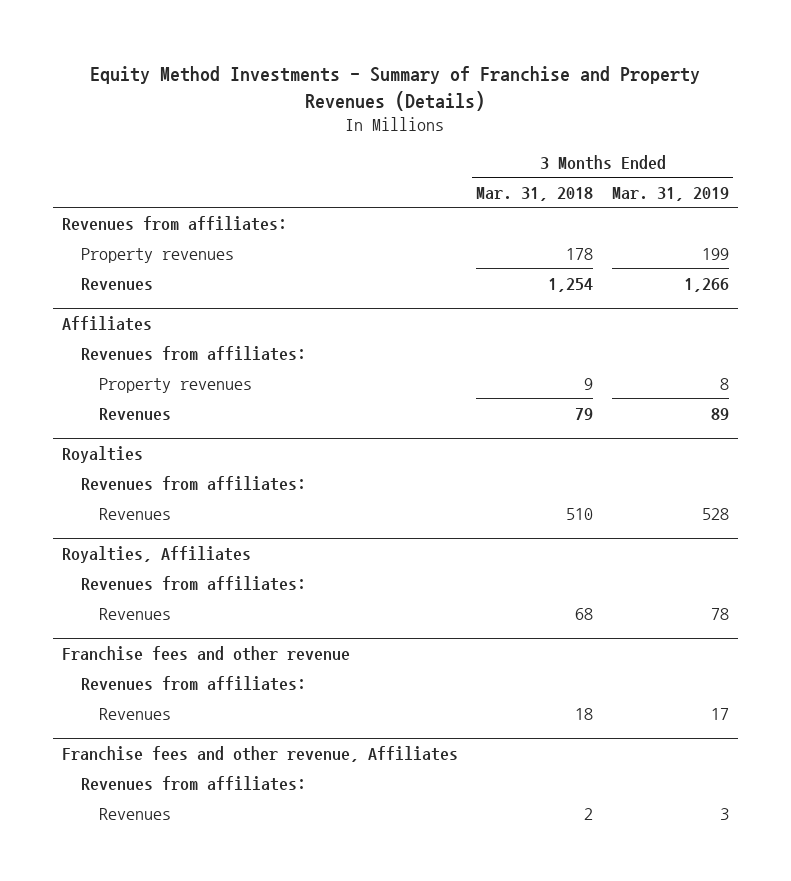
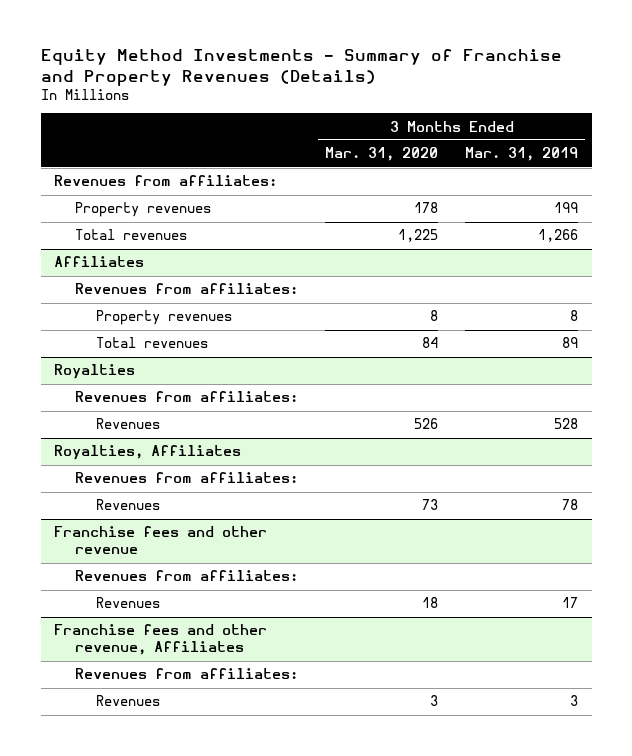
- | 3 Months Ended Mar. 31, 2018 | 3 Months Ended Mar. 31, 2019
+ | 3 Months Ended Mar. 31, 2020 | 3 Months Ended Mar. 31, 2019
- Revenues | 1,254 | 1,266
+ Total revenues | 1,225 | 1,266
@ Affiliates
- Revenues | 79 | 89
+ Total revenues | 84 | 89

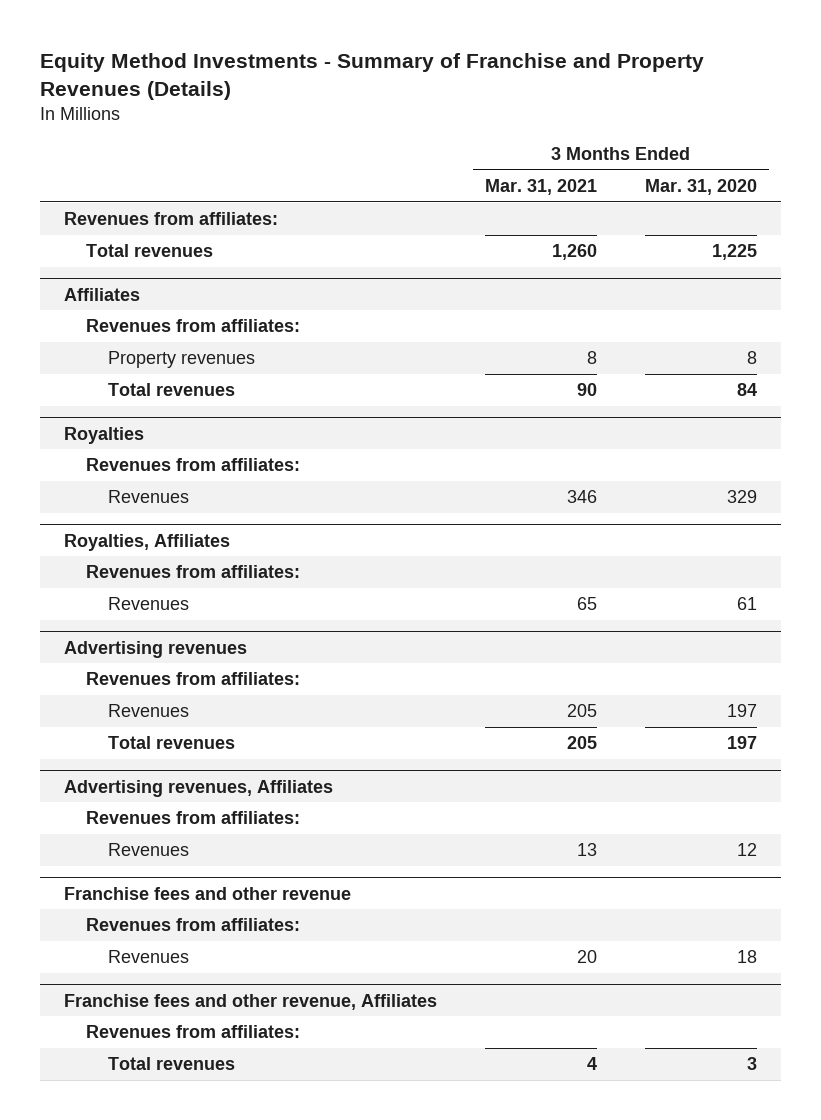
- | 3 Months Ended Mar. 31, 2020 | 3 Months Ended Mar. 31, 2019
+ | 3 Months Ended Mar. 31, 2021 | 3 Months Ended Mar. 31, 2020
- Property revenues | 178 | 199
@ Royalties
- Revenues | 526 | 528
+ Revenues | 346 | 329
@ Royalties, Affiliates
- Revenues | 73 | 78
+ Revenues | 65 | 61
+ Advertising revenues
+ Revenues from affiliates:
+ Revenues | 205 | 197
+ Total revenues | 205 | 197
+ Advertising revenues, Affiliates
+ Revenues from affiliates:
+ Revenues | 13 | 12
@ Franchise fees and other revenue, Affiliates
- Revenues | 3 | 3
+ Total revenues | 4 | 3

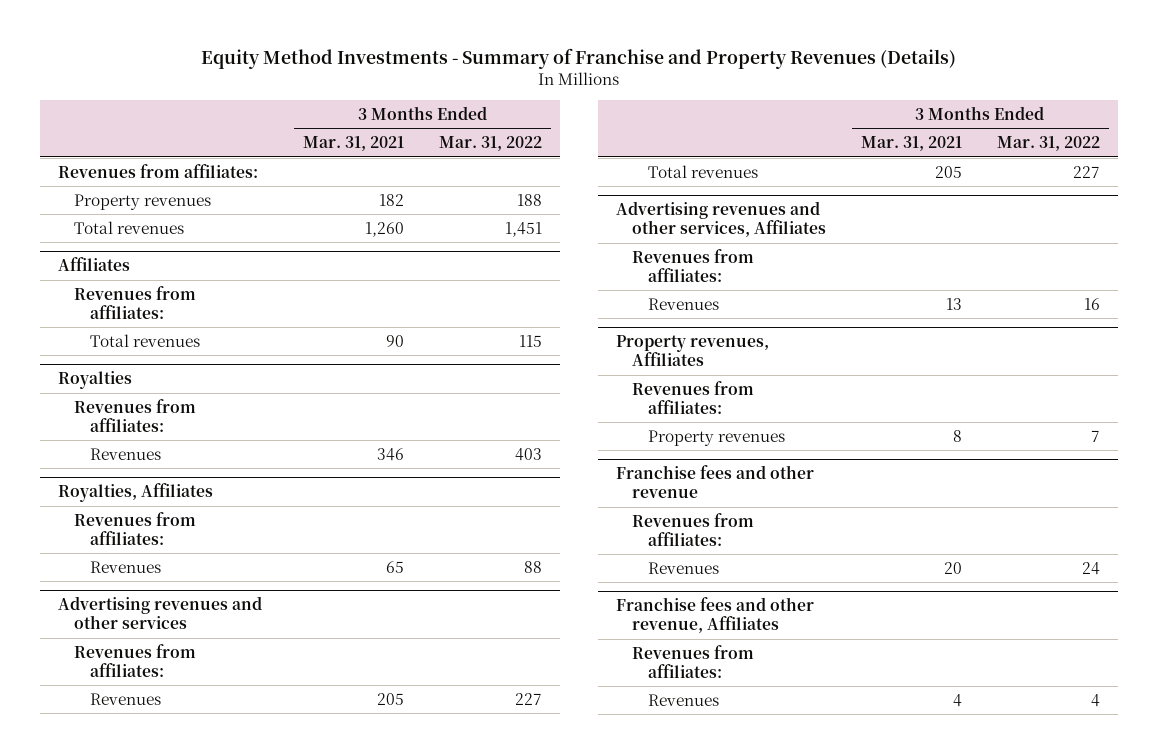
- | 3 Months Ended Mar. 31, 2021 | 3 Months Ended Mar. 31, 2020
+ | 3 Months Ended Mar. 31, 2021 | 3 Months Ended Mar. 31, 2022
+ Property revenues | 182 | 188
@ Affiliates
- Property revenues | 8 | 8
- Advertising revenues
+ Advertising revenues and other services
- Advertising revenues, Affiliates
+ Advertising revenues and other services, Affiliates
+ Property revenues, Affiliates
+ Revenues from affiliates:
+ Property revenues | 8 | 7
@ Franchise fees and other revenue, Affiliates
- Total revenues | 4 | 3
+ Revenues | 4 | 4

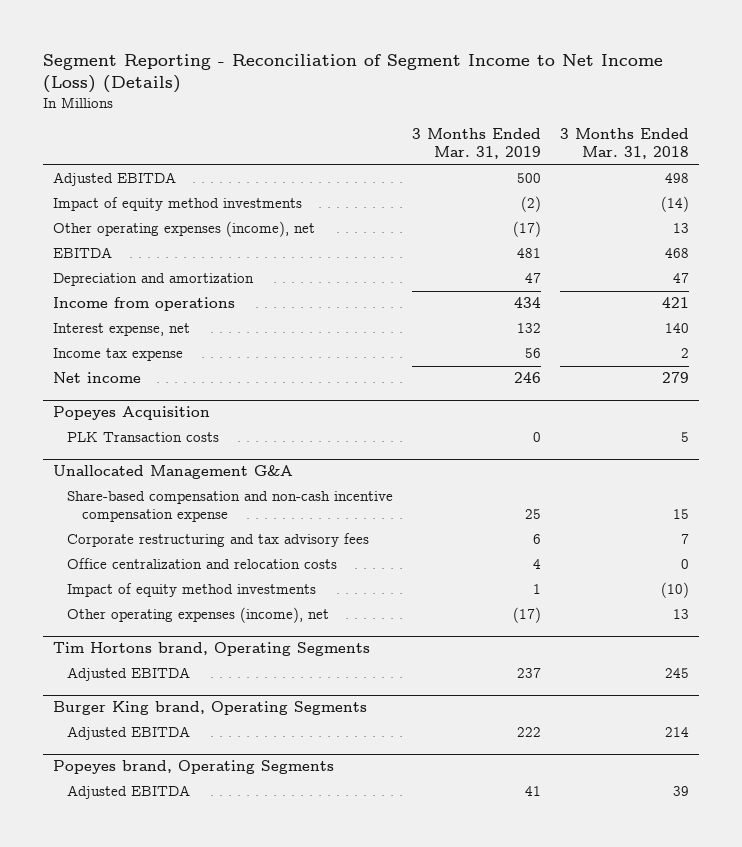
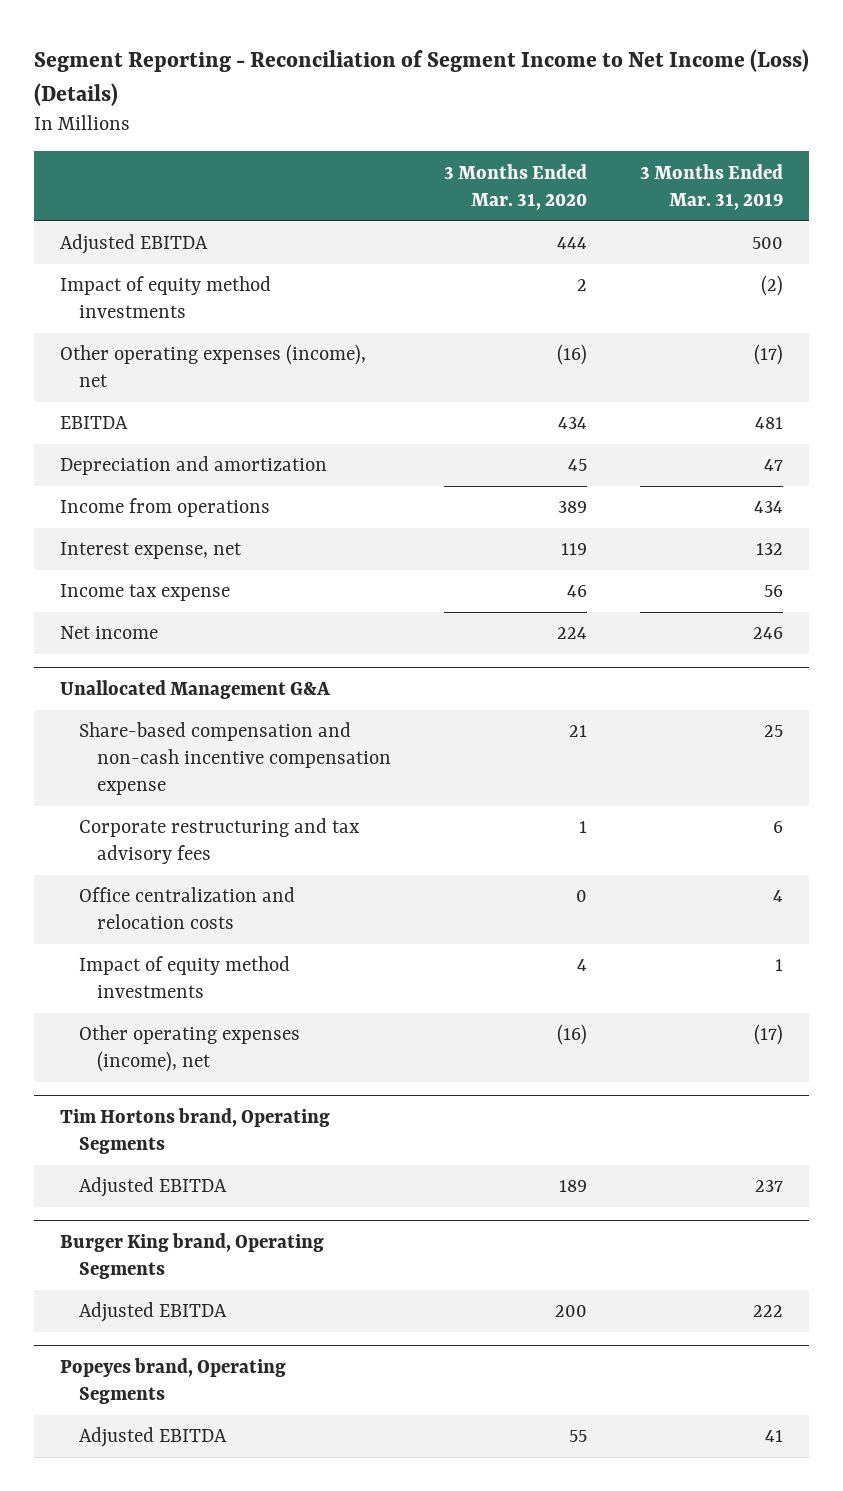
- | 3 Months Ended Mar. 31, 2019 | 3 Months Ended Mar. 31, 2018
+ | 3 Months Ended Mar. 31, 2020 | 3 Months Ended Mar. 31, 2019
- Popeyes Acquisition
- PLK Transaction costs | 0 | 5

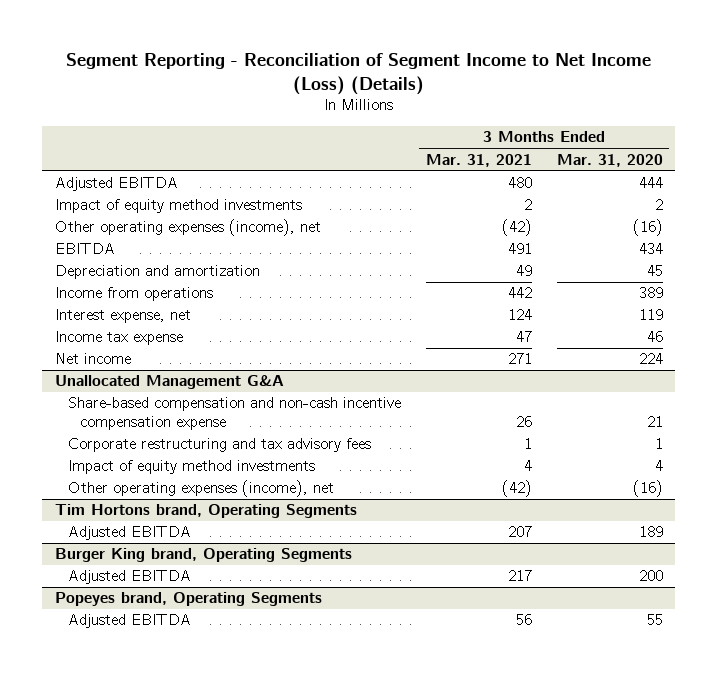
- | 3 Months Ended Mar. 31, 2020 | 3 Months Ended Mar. 31, 2019
+ | 3 Months Ended Mar. 31, 2021 | 3 Months Ended Mar. 31, 2020
@ Unallocated Management G&A
- Office centralization and relocation costs | 0 | 4

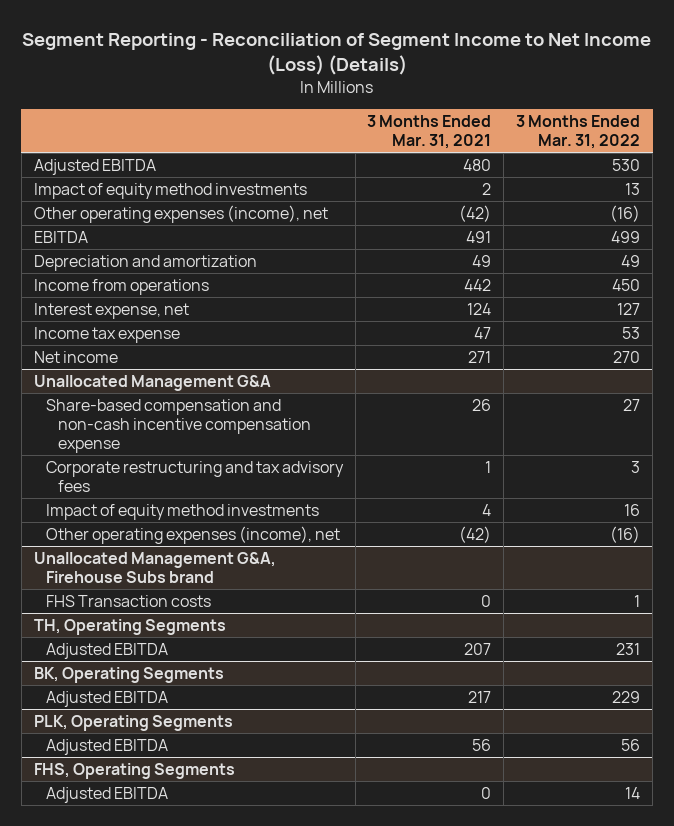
- | 3 Months Ended Mar. 31, 2021 | 3 Months Ended Mar. 31, 2020
+ | 3 Months Ended Mar. 31, 2021 | 3 Months Ended Mar. 31, 2022
- Tim Hortons brand, Operating Segments
+ Unallocated Management G&A, Firehouse Subs brand
+ FHS Transaction costs | 0 | 1
+ TH, Operating Segments
- Burger King brand, Operating Segments
+ BK, Operating Segments
- Popeyes brand, Operating Segments
+ PLK, Operating Segments
+ FHS, Operating Segments
+ Adjusted EBITDA | 0 | 14

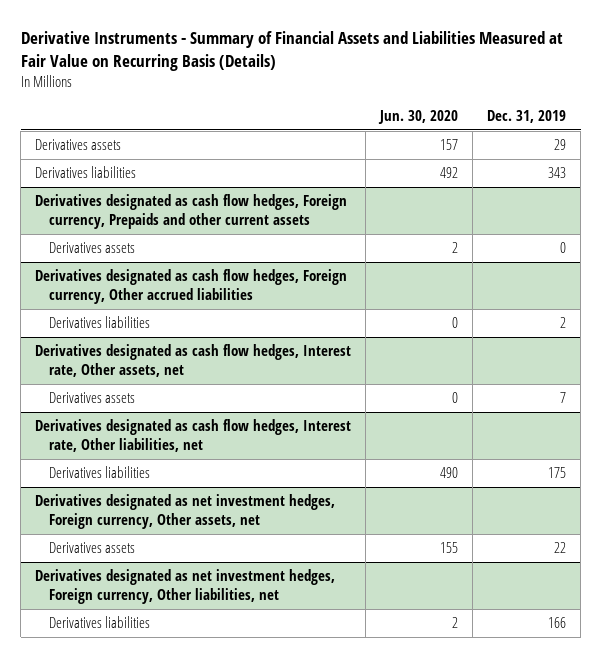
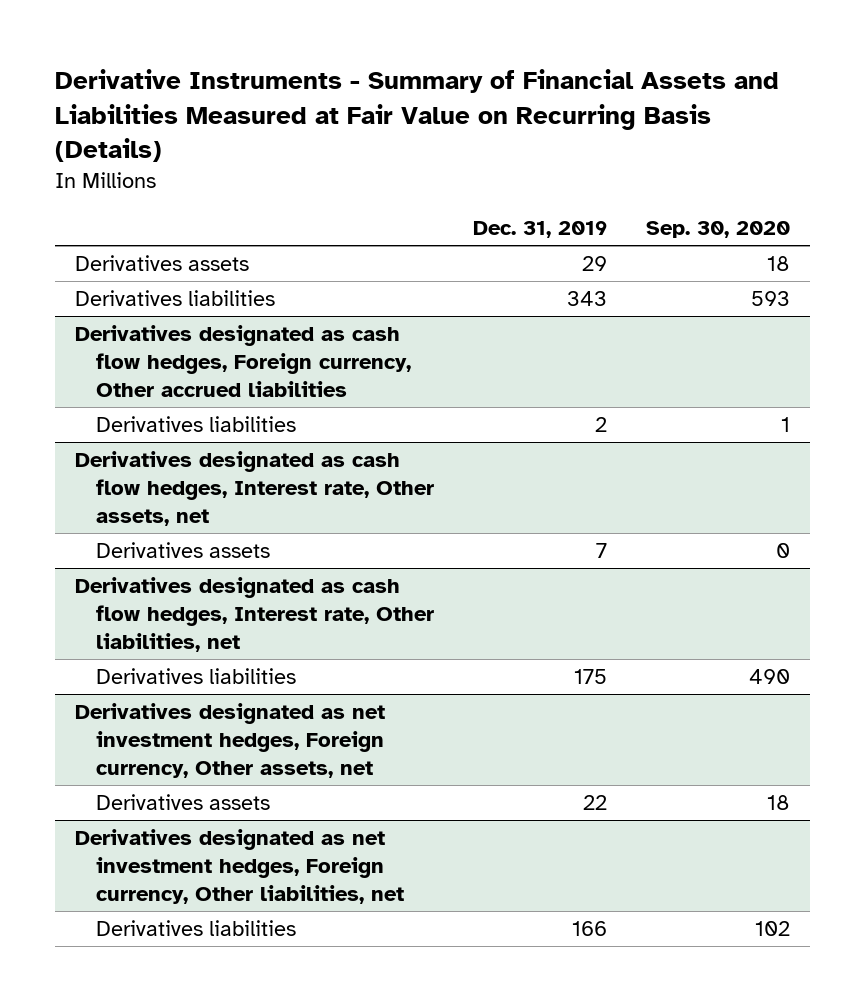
- | Jun. 30, 2020 | Dec. 31, 2019
+ | Dec. 31, 2019 | Sep. 30, 2020
- Derivatives designated as cash flow hedges, Foreign currency, Prepaids and other current assets
- Derivatives assets | 2 | 0

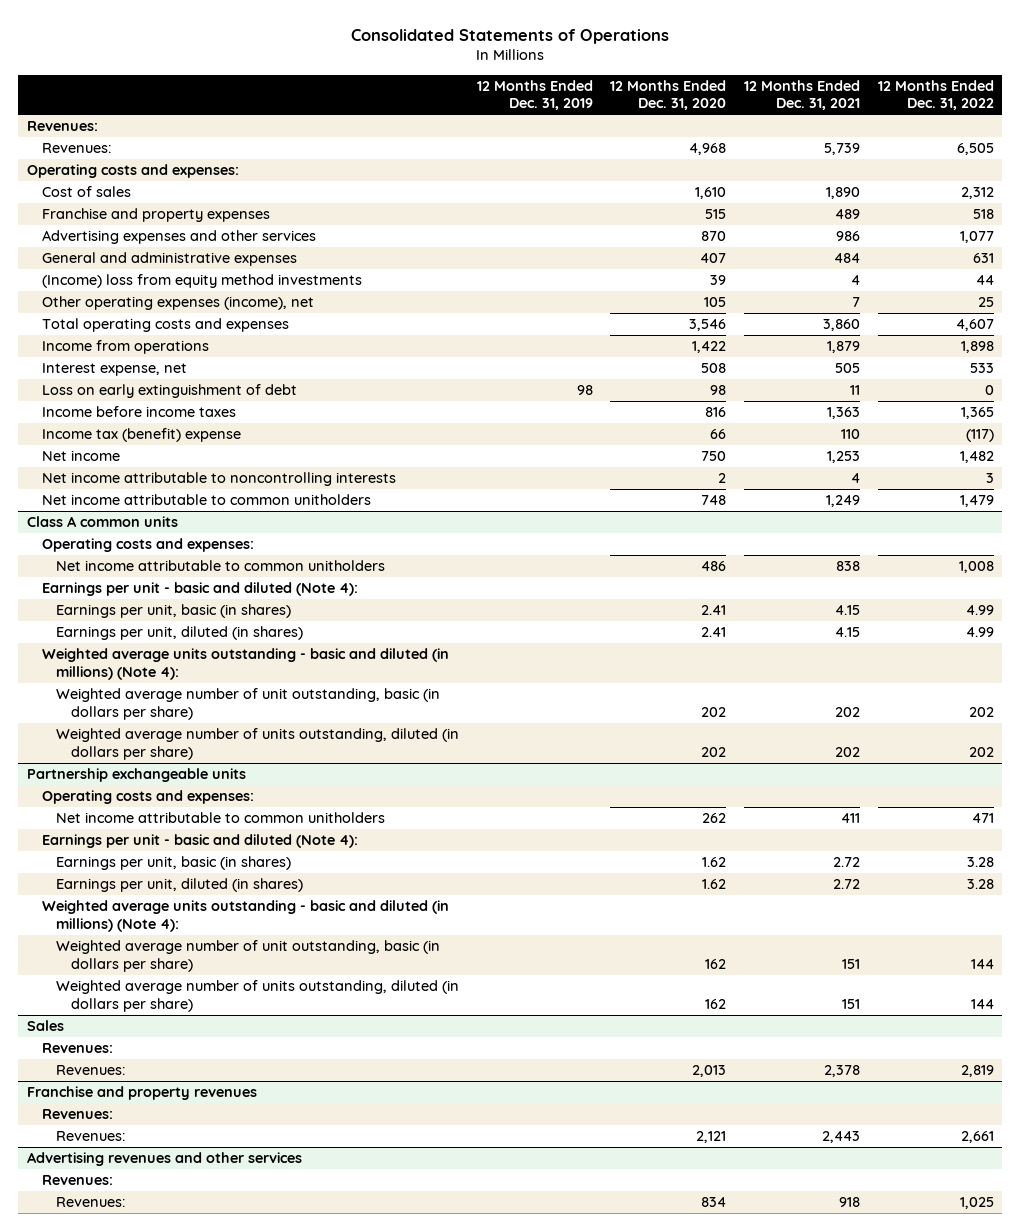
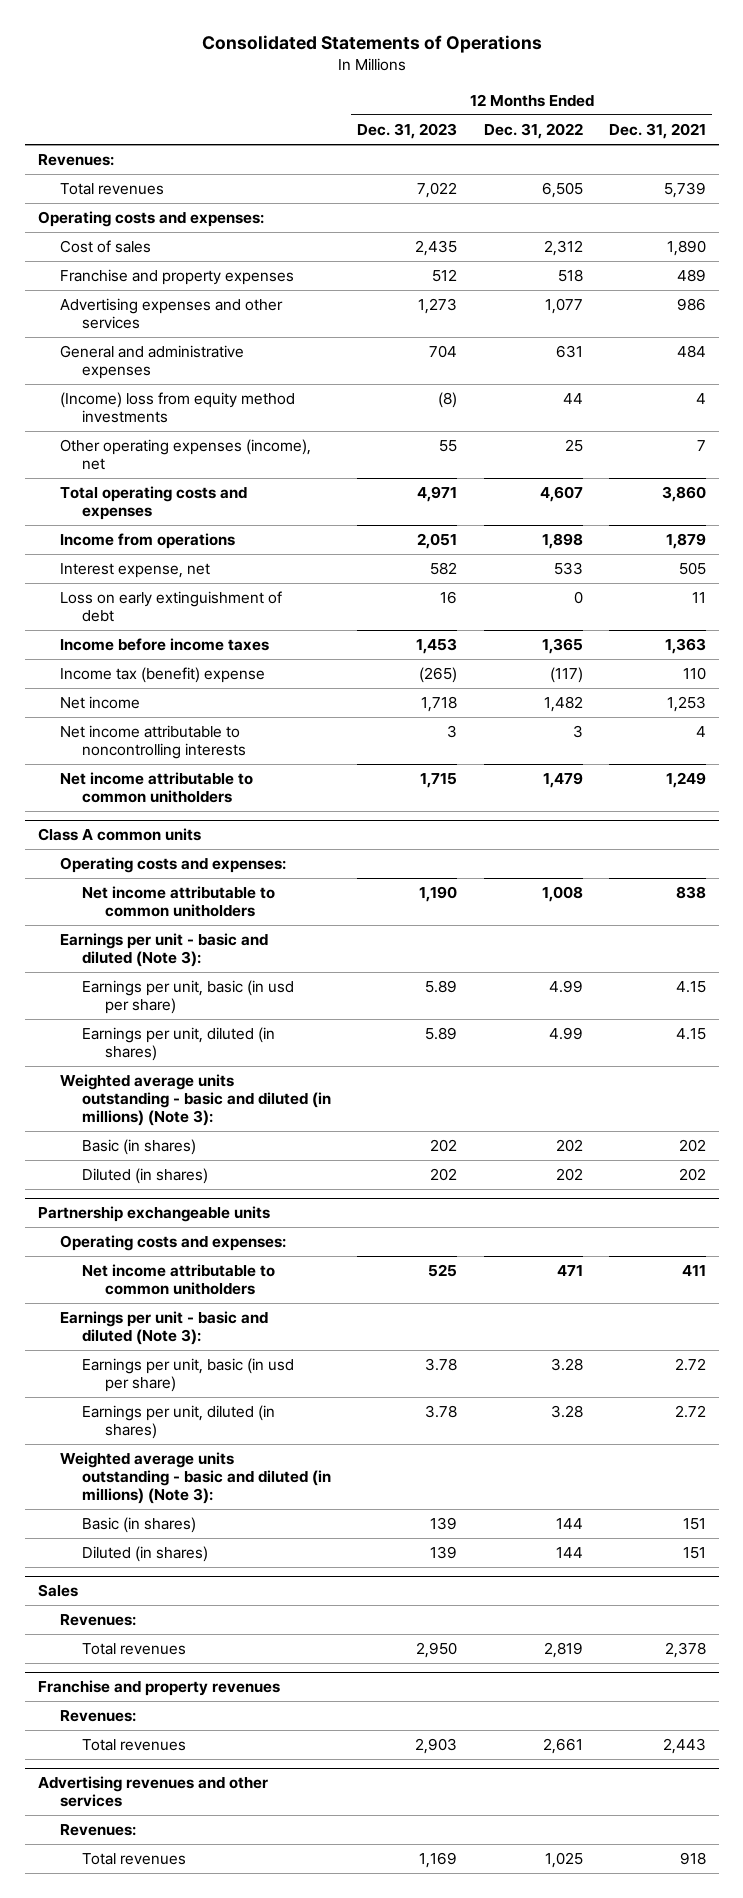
- | 12 Months Ended Dec. 31, 2019 | 12 Months Ended Dec. 31, 2020 | 12 Months Ended Dec. 31, 2021 | 12 Months Ended Dec. 31, 2022
+ | 12 Months Ended Dec. 31, 2023 | 12 Months Ended Dec. 31, 2022 | 12 Months Ended Dec. 31, 2021
- Revenues: | | 4,968 | 5,739 | 6,505
+ Total revenues | 7,022 | 6,505 | 5,739
@ Class A common units
- Earnings per unit - basic and diluted (Note 4):
- Earnings per unit, basic (in shares) | | 2.41 | 4.15 | 4.99
+ Earnings per unit - basic and diluted (Note 3):
+ Earnings per unit, basic (in usd per share) | 5.89 | 4.99 | 4.15
- Weighted average units outstanding - basic and diluted (in millions) (Note 4):
- Weighted average number of unit outstanding, basic (in dollars per share) | | 202 | 202 | 202
- Weighted average number of units outstanding, diluted (in dollars per share) | | 202 | 202 | 202
+ Weighted average units outstanding - basic and diluted (in millions) (Note 3):
+ Basic (in shares) | 202 | 202 | 202
+ Diluted (in shares) | 202 | 202 | 202
@ Partnership exchangeable units
- Earnings per unit - basic and diluted (Note 4):
- Earnings per unit, basic (in shares) | | 1.62 | 2.72 | 3.28
+ Earnings per unit - basic and diluted (Note 3):
+ Earnings per unit, basic (in usd per share) | 3.78 | 3.28 | 2.72
- Weighted average units outstanding - basic and diluted (in millions) (Note 4):
- Weighted average number of unit outstanding, basic (in dollars per share) | | 162 | 151 | 144
- Weighted average number of units outstanding, diluted (in dollars per share) | | 162 | 151 | 144
+ Weighted average units outstanding - basic and diluted (in millions) (Note 3):
+ Basic (in shares) | 139 | 144 | 151
+ Diluted (in shares) | 139 | 144 | 151
@ Sales
- Revenues: | | 2,013 | 2,378 | 2,819
+ Total revenues | 2,950 | 2,819 | 2,378
@ Franchise and property revenues
- Revenues: | | 2,121 | 2,443 | 2,661
+ Total revenues | 2,903 | 2,661 | 2,443
@ Advertising revenues and other services
- Revenues: | | 834 | 918 | 1,025
+ Total revenues | 1,169 | 1,025 | 918

